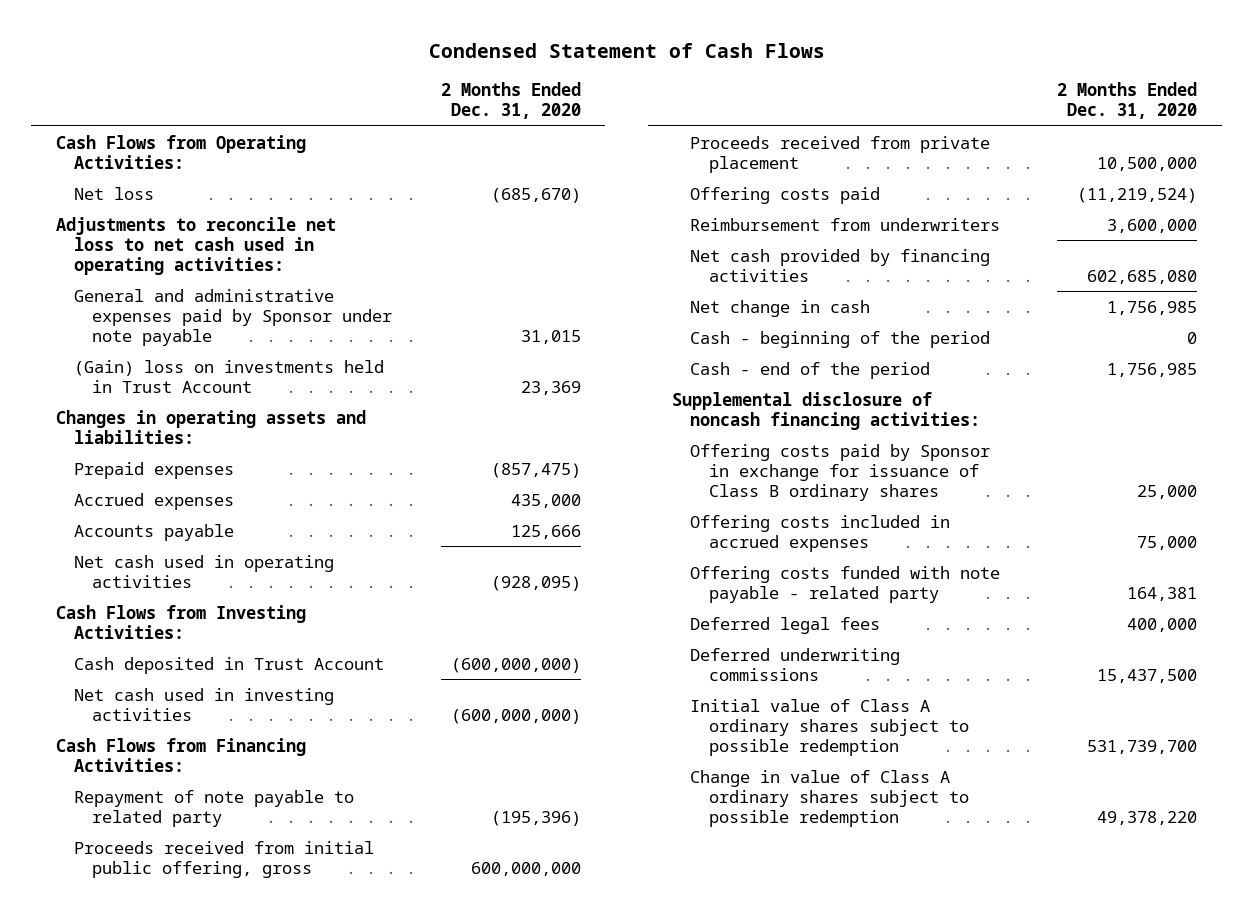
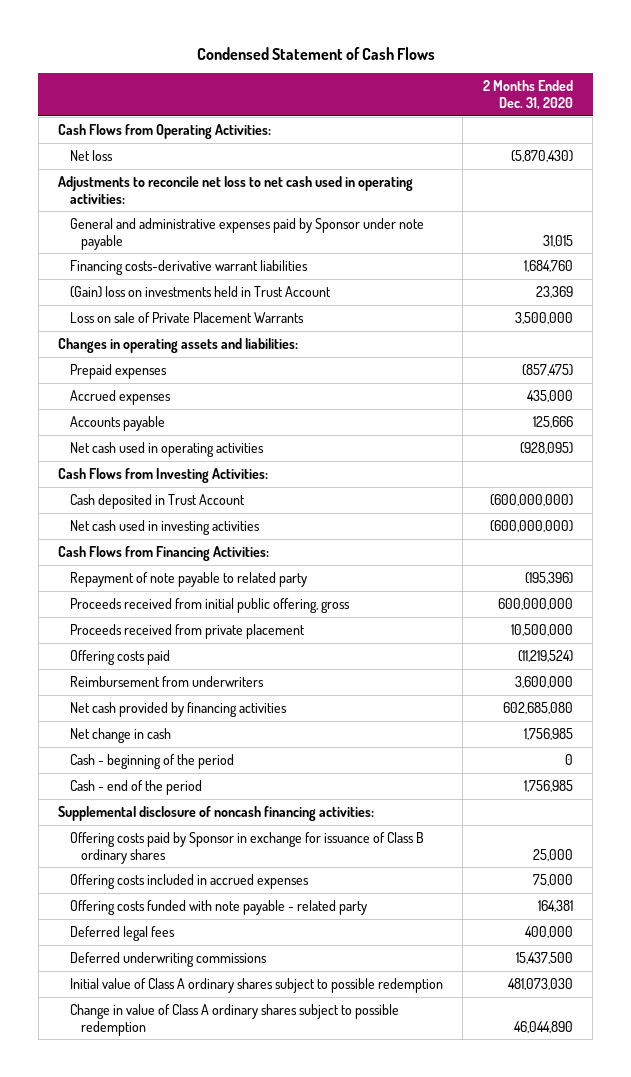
- Net loss | (685,670)
+ Net loss | (5,870,430)
+ Financing costs-derivative warrant liabilities | 1,684,760
+ Loss on sale of Private Placement Warrants | 3,500,000
- Initial value of Class A ordinary shares subject to possible redemption | 531,739,700
- Change in value of Class A ordinary shares subject to possible redemption | 49,378,220
+ Initial value of Class A ordinary shares subject to possible redemption | 481,073,030
+ Change in value of Class A ordinary shares subject to possible redemption | 46,044,890

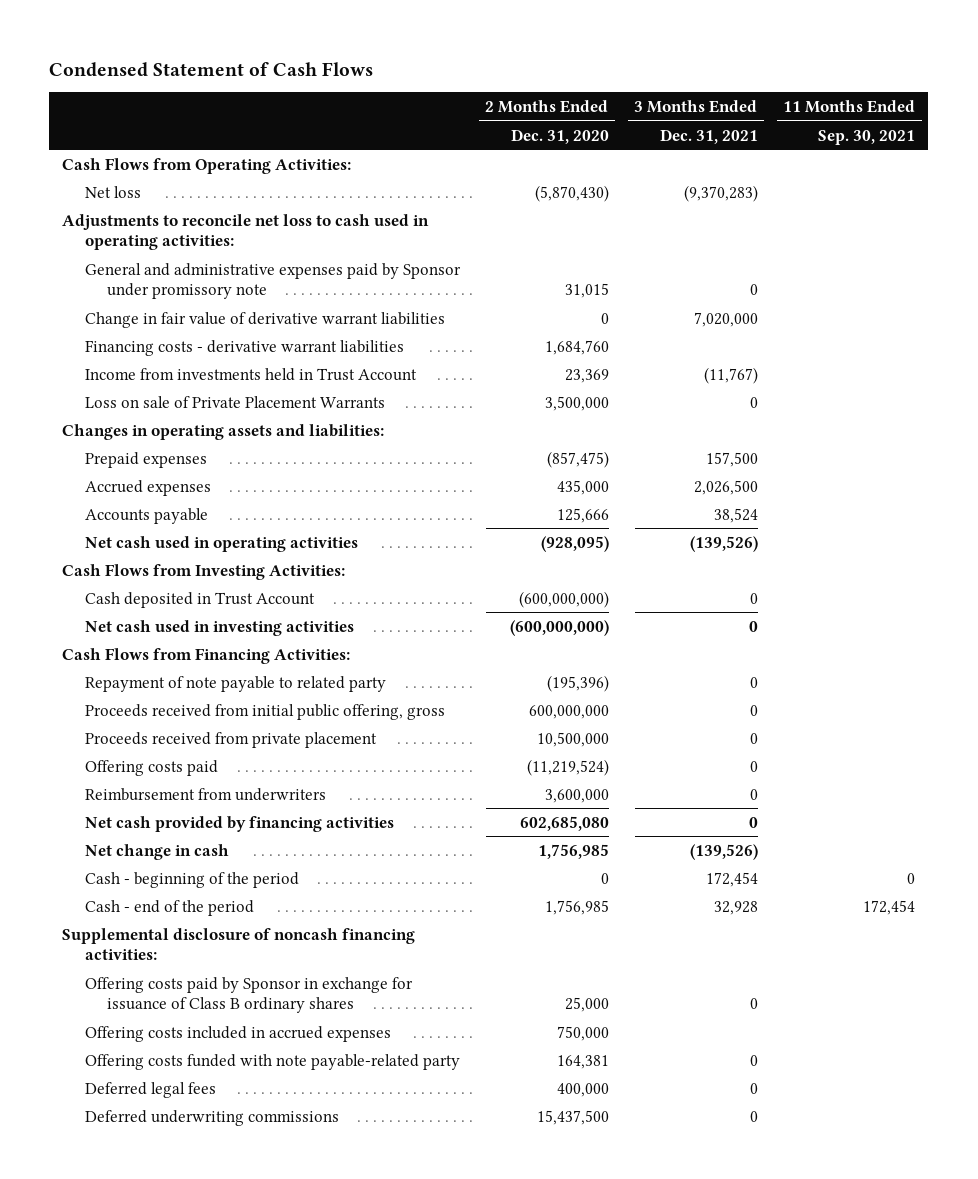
- | 2 Months Ended Dec. 31, 2020
+ | 2 Months Ended Dec. 31, 2020 | 3 Months Ended Dec. 31, 2021 | 11 Months Ended Sep. 30, 2021
- Adjustments to reconcile net loss to net cash used in operating activities:
- General and administrative expenses paid by Sponsor under note payable | 31,015
- Financing costs-derivative warrant liabilities | 1,684,760
- (Gain) loss on investments held in Trust Account | 23,369
+ Adjustments to reconcile net loss to cash used in operating activities:
+ General and administrative expenses paid by Sponsor under promissory note | 31,015 | 0 |
+ Change in fair value of derivative warrant liabilities | 0 | 7,020,000 |
+ Financing costs - derivative warrant liabilities | 1,684,760 | |
+ Income from investments held in Trust Account | 23,369 | (11,767) |
- Offering costs included in accrued expenses | 75,000
- Offering costs funded with note payable - related party | 164,381
+ Offering costs included in accrued expenses | 750,000 | |
+ Offering costs funded with note payable-related party | 164,381 | 0 |
- Initial value of Class A ordinary shares subject to possible redemption | 481,073,030
- Change in value of Class A ordinary shares subject to possible redemption | 46,044,890

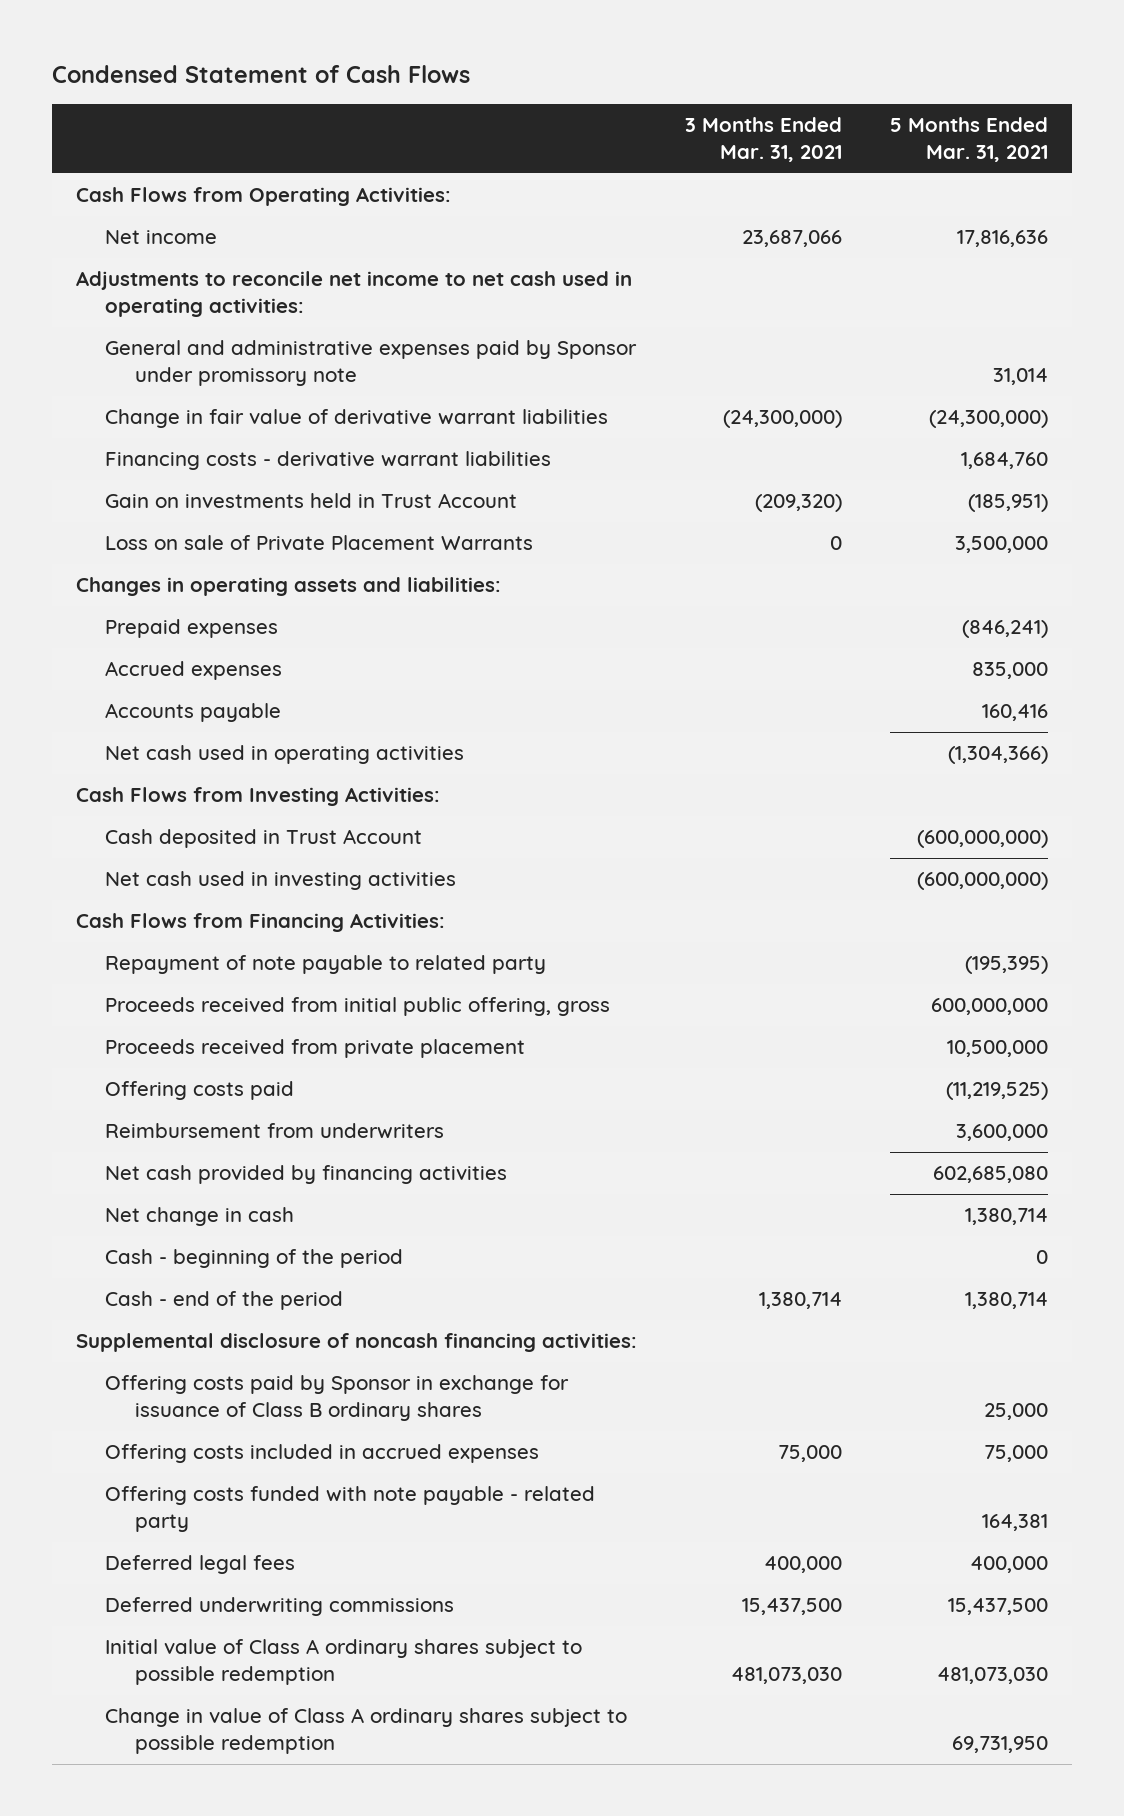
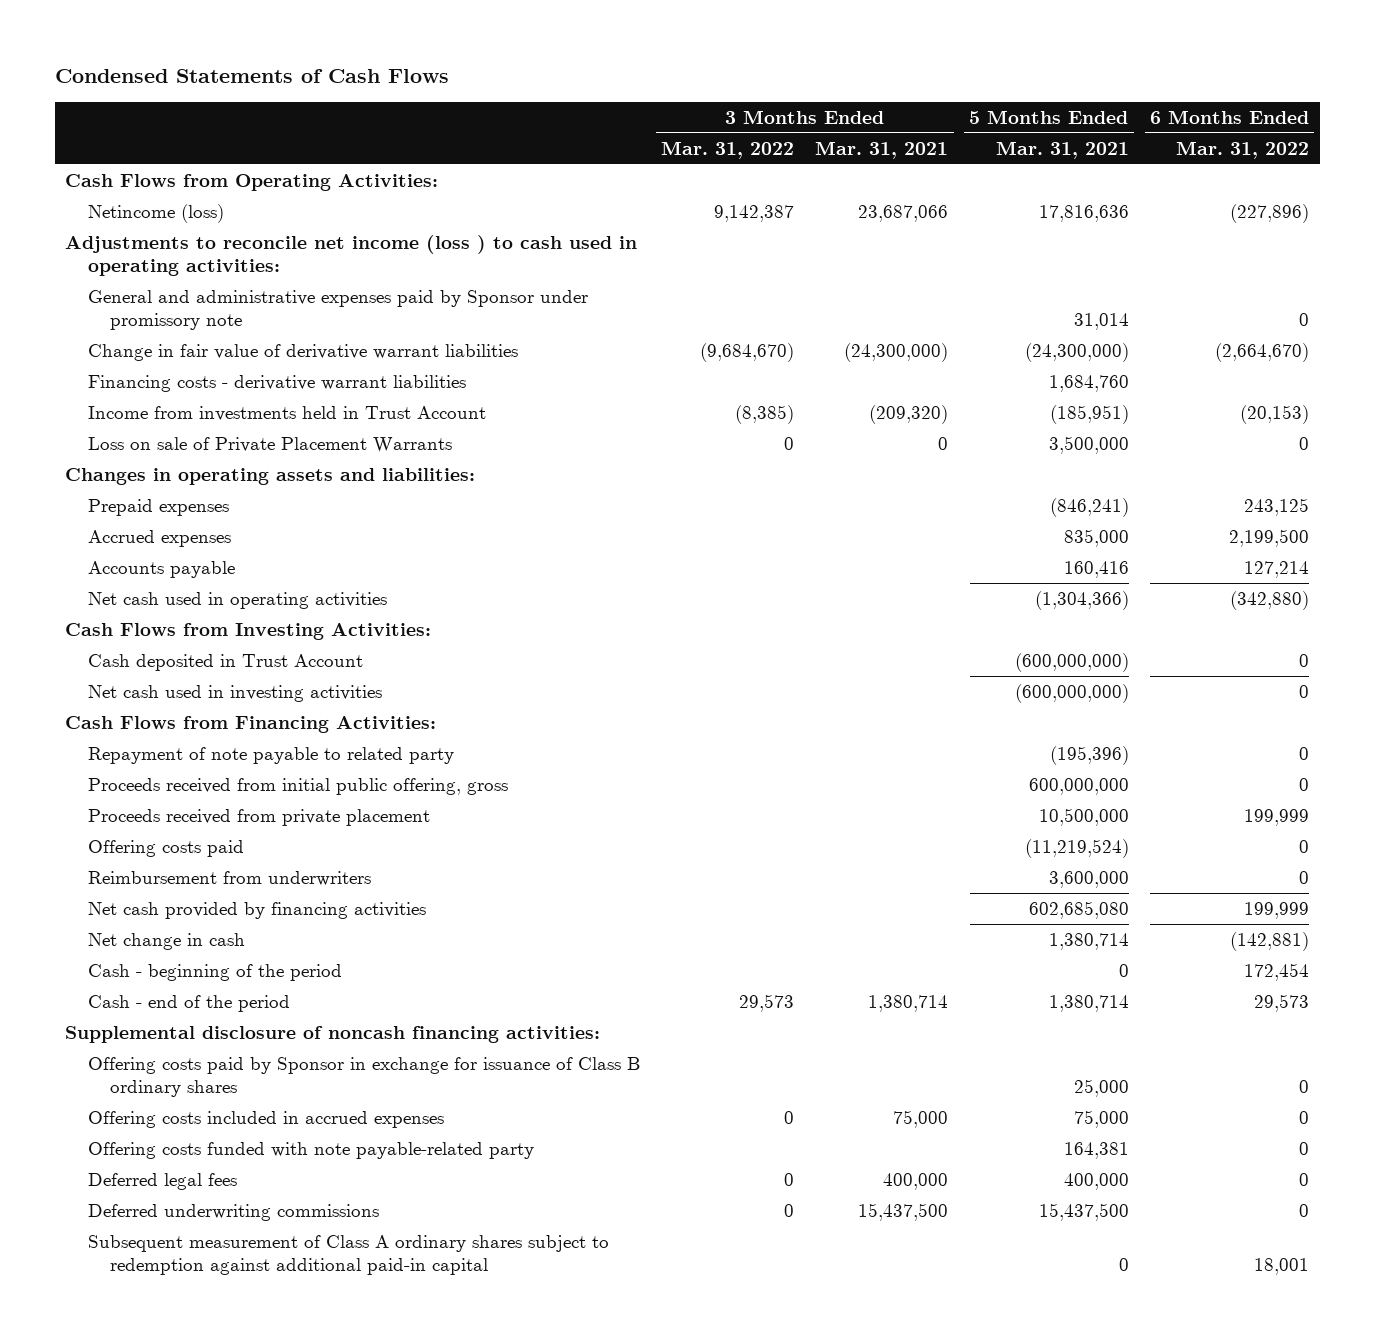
- Condensed Statement of Cash Flows
+ Condensed Statements of Cash Flows
- | 3 Months Ended Mar. 31, 2021 | 5 Months Ended Mar. 31, 2021
+ | 3 Months Ended Mar. 31, 2022 | 3 Months Ended Mar. 31, 2021 | 5 Months Ended Mar. 31, 2021 | 6 Months Ended Mar. 31, 2022
- Net income | 23,687,066 | 17,816,636
- Adjustments to reconcile net income to net cash used in operating activities:
+ Netincome (loss) | 9,142,387 | 23,687,066 | 17,816,636 | (227,896)
+ Adjustments to reconcile net income (loss ) to cash used in operating activities:
- Gain on investments held in Trust Account | (209,320) | (185,951)
+ Income from investments held in Trust Account | (8,385) | (209,320) | (185,951) | (20,153)
- Repayment of note payable to related party | | (195,395)
+ Repayment of note payable to related party | | | (195,396) | 0
- Offering costs paid | | (11,219,525)
+ Offering costs paid | | | (11,219,524) | 0
- Offering costs funded with note payable - related party | | 164,381
+ Offering costs funded with note payable-related party | | | 164,381 | 0
- Initial value of Class A ordinary shares subject to possible redemption | 481,073,030 | 481,073,030
- Change in value of Class A ordinary shares subject to possible redemption | | 69,731,950
+ Subsequent measurement of Class A ordinary shares subject to redemption against additional paid-in capital | | | 0 | 18,001

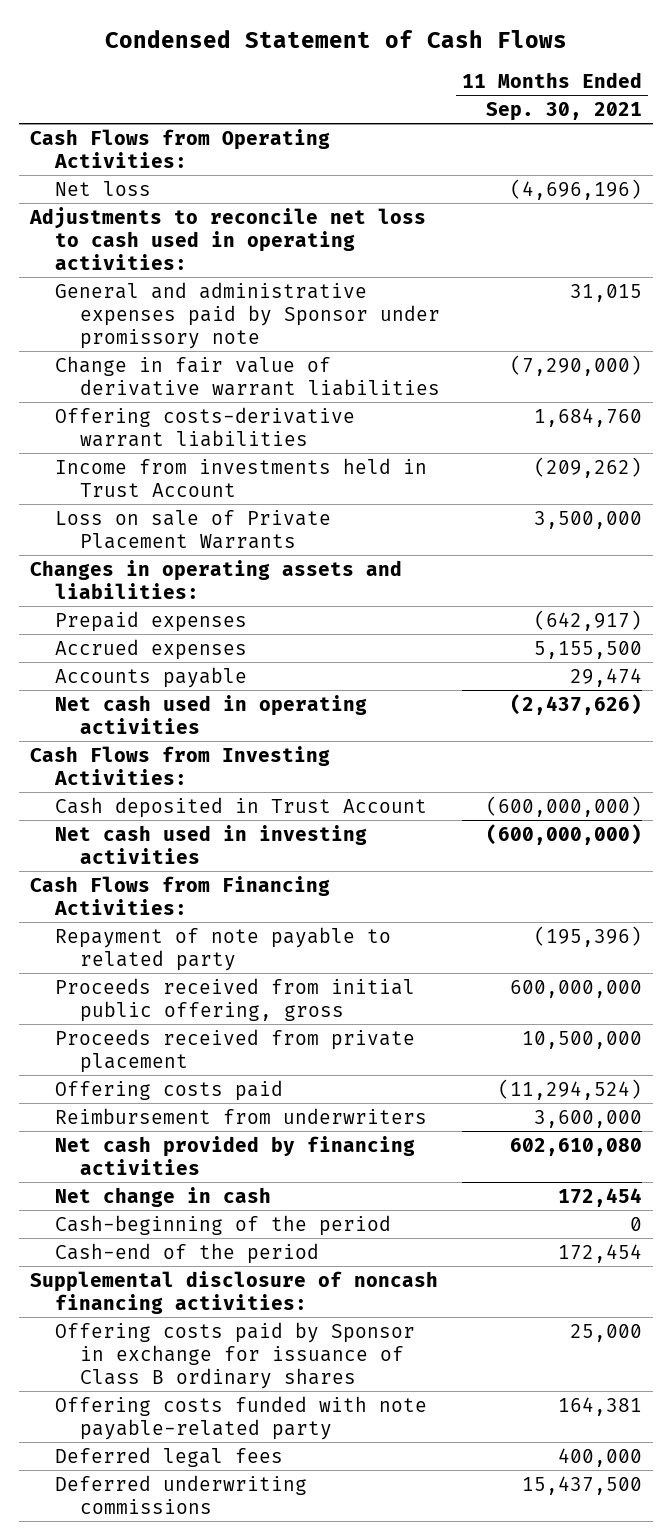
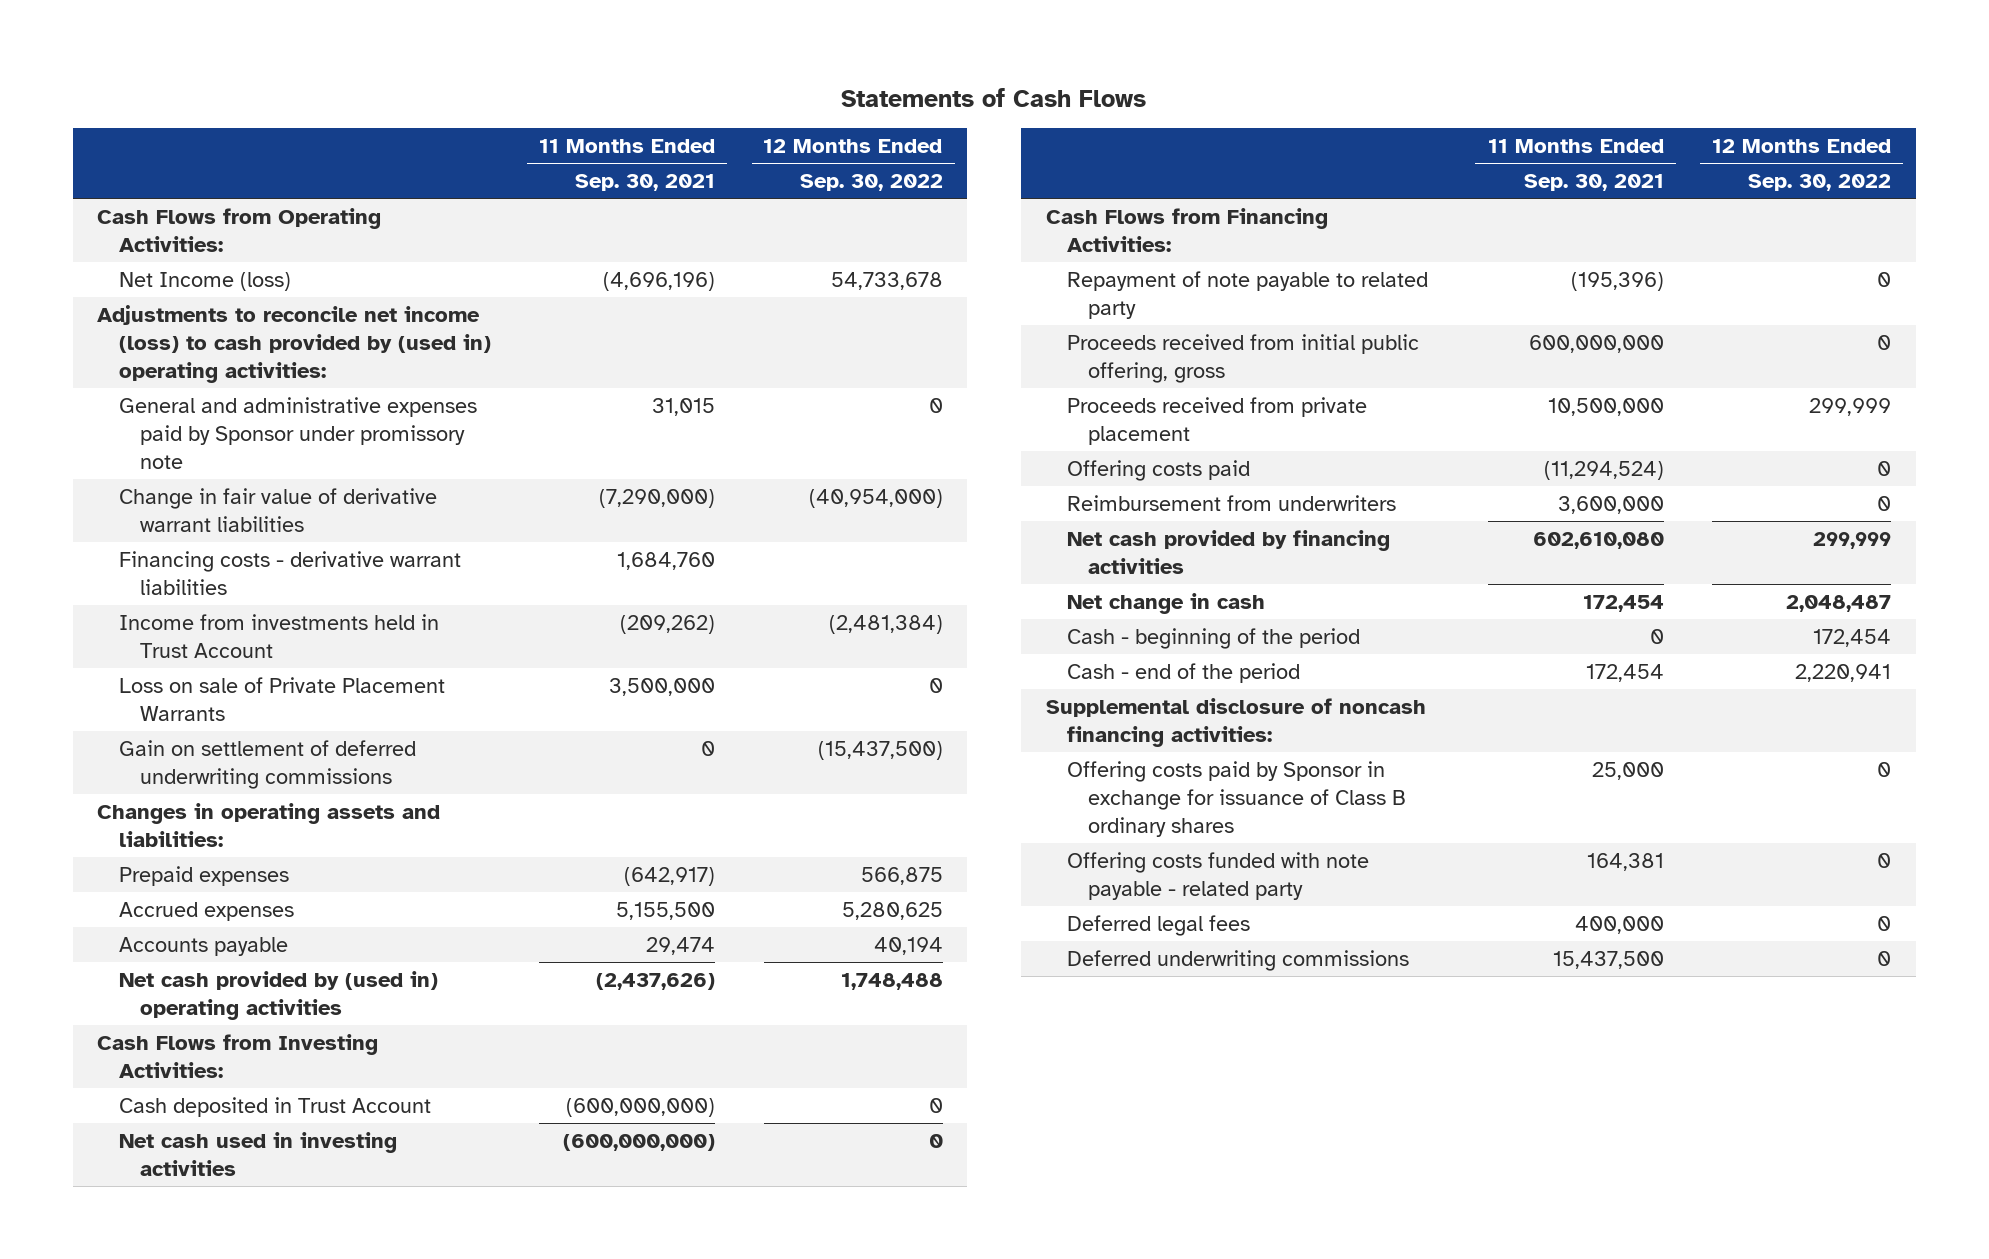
- Condensed Statement of Cash Flows
+ Statements of Cash Flows
- | 11 Months Ended Sep. 30, 2021
+ | 11 Months Ended Sep. 30, 2021 | 12 Months Ended Sep. 30, 2022
- Net loss | (4,696,196)
- Adjustments to reconcile net loss to cash used in operating activities:
+ Net Income (loss) | (4,696,196) | 54,733,678
+ Adjustments to reconcile net income (loss) to cash provided by (used in) operating activities:
- Offering costs-derivative warrant liabilities | 1,684,760
+ Financing costs - derivative warrant liabilities | 1,684,760 |
+ Gain on settlement of deferred underwriting commissions | 0 | (15,437,500)
- Net cash used in operating activities | (2,437,626)
+ Net cash provided by (used in) operating activities | (2,437,626) | 1,748,488
- Cash-beginning of the period | 0
- Cash-end of the period | 172,454
+ Cash - beginning of the period | 0 | 172,454
+ Cash - end of the period | 172,454 | 2,220,941
- Offering costs funded with note payable-related party | 164,381
+ Offering costs funded with note payable - related party | 164,381 | 0

